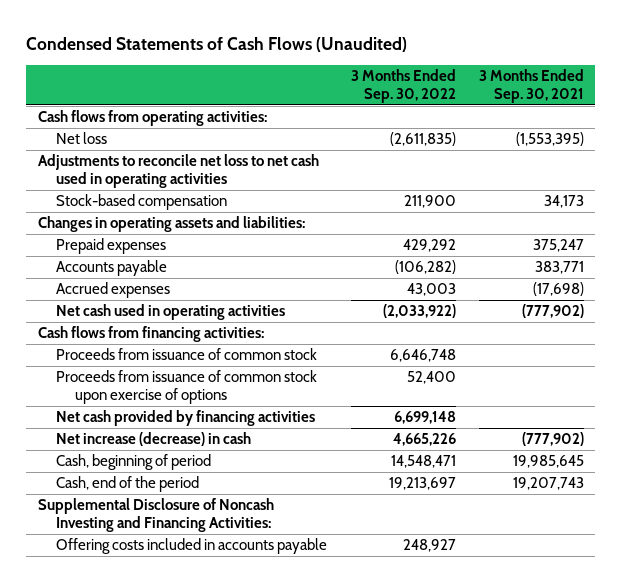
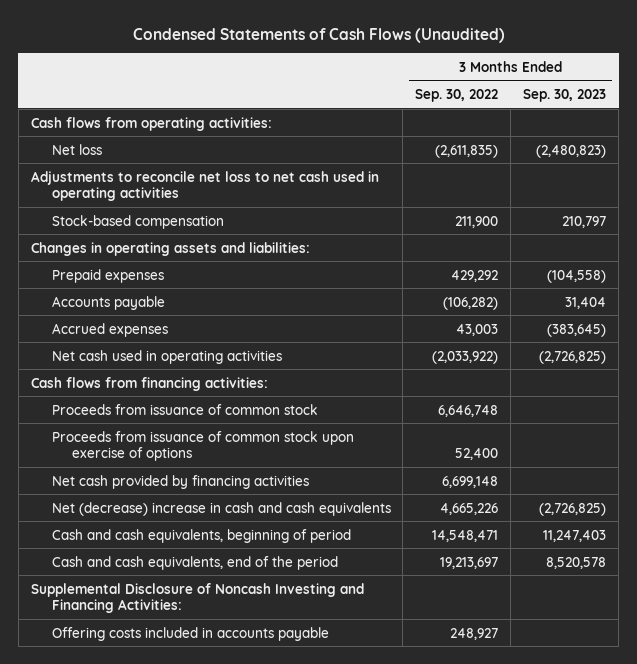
- | 3 Months Ended Sep. 30, 2022 | 3 Months Ended Sep. 30, 2021
+ | 3 Months Ended Sep. 30, 2022 | 3 Months Ended Sep. 30, 2023
- Net increase (decrease) in cash | 4,665,226 | (777,902)
- Cash, beginning of period | 14,548,471 | 19,985,645
- Cash, end of the period | 19,213,697 | 19,207,743
+ Net (decrease) increase in cash and cash equivalents | 4,665,226 | (2,726,825)
+ Cash and cash equivalents, beginning of period | 14,548,471 | 11,247,403
+ Cash and cash equivalents, end of the period | 19,213,697 | 8,520,578

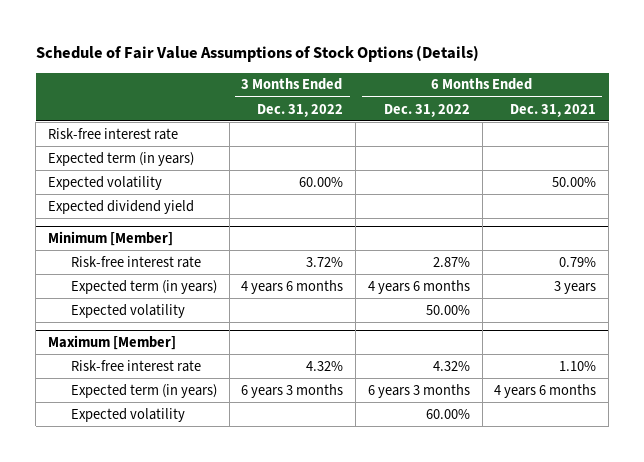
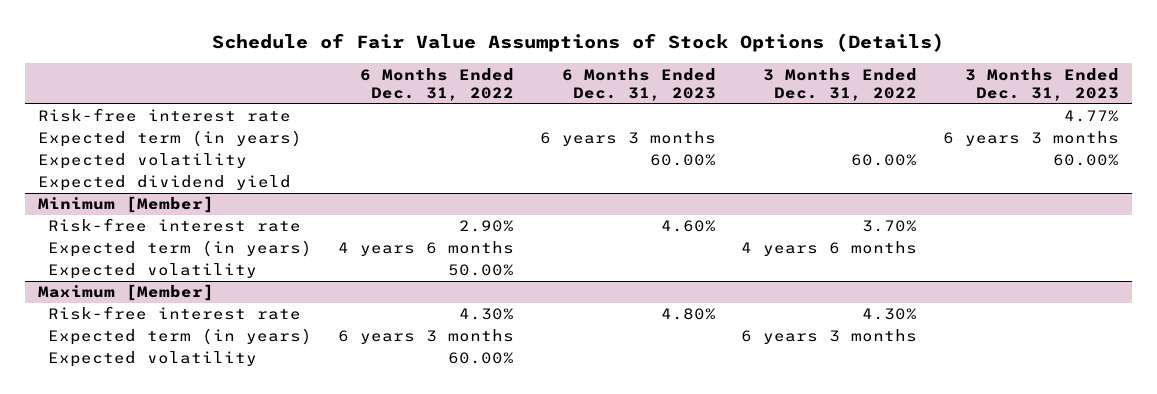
- | 3 Months Ended Dec. 31, 2022 | 6 Months Ended Dec. 31, 2022 | 6 Months Ended Dec. 31, 2021
+ | 6 Months Ended Dec. 31, 2022 | 6 Months Ended Dec. 31, 2023 | 3 Months Ended Dec. 31, 2022 | 3 Months Ended Dec. 31, 2023
@ Minimum [Member]
- Risk-free interest rate | 3.72% | 2.87% | 0.79%
+ Risk-free interest rate | 2.90% | 4.60% | 3.70% |
@ Maximum [Member]
- Risk-free interest rate | 4.32% | 4.32% | 1.10%
+ Risk-free interest rate | 4.30% | 4.80% | 4.30% |

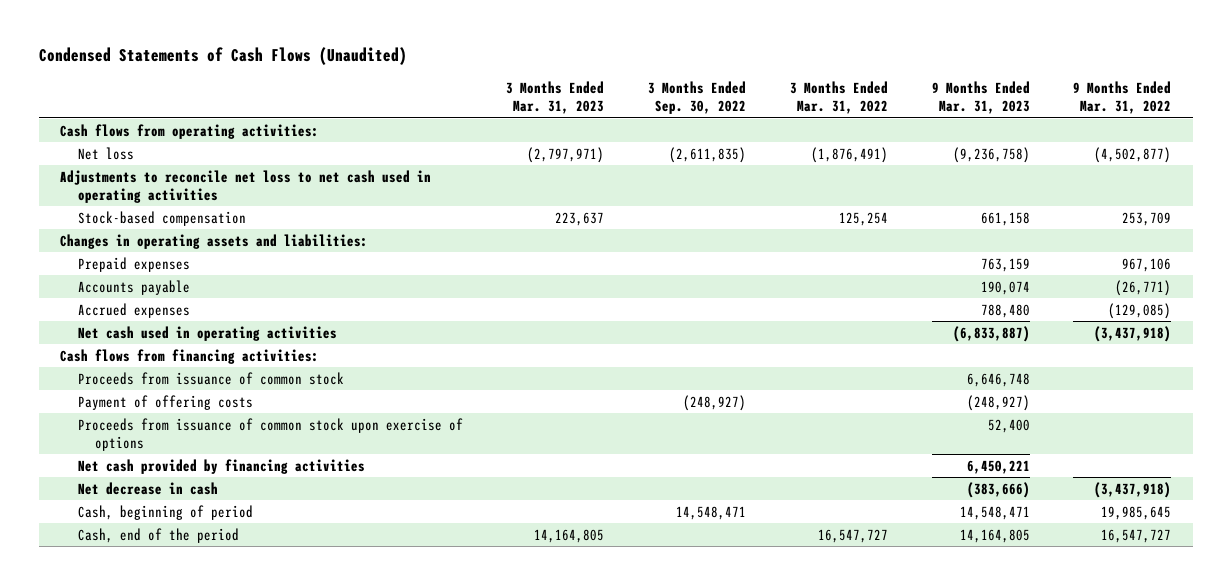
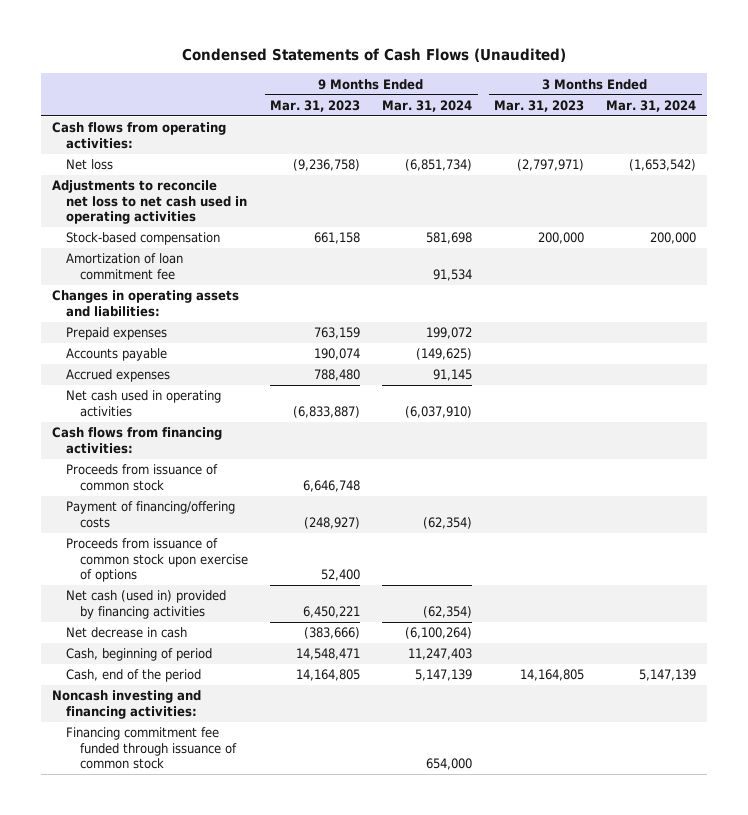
- | 3 Months Ended Mar. 31, 2023 | 3 Months Ended Sep. 30, 2022 | 3 Months Ended Mar. 31, 2022 | 9 Months Ended Mar. 31, 2023 | 9 Months Ended Mar. 31, 2022
+ | 9 Months Ended Mar. 31, 2023 | 9 Months Ended Mar. 31, 2024 | 3 Months Ended Mar. 31, 2023 | 3 Months Ended Mar. 31, 2024
- Stock-based compensation | 223,637 | | 125,254 | 661,158 | 253,709
+ Stock-based compensation | 661,158 | 581,698 | 200,000 | 200,000
+ Amortization of loan commitment fee | | 91,534 | |
- Payment of offering costs | | (248,927) | | (248,927) |
+ Payment of financing/offering costs | (248,927) | (62,354) | |
- Net cash provided by financing activities | | | | 6,450,221 |
+ Net cash (used in) provided by financing activities | 6,450,221 | (62,354) | |
+ Noncash investing and financing activities:
+ Financing commitment fee funded through issuance of common stock | | 654,000 | |

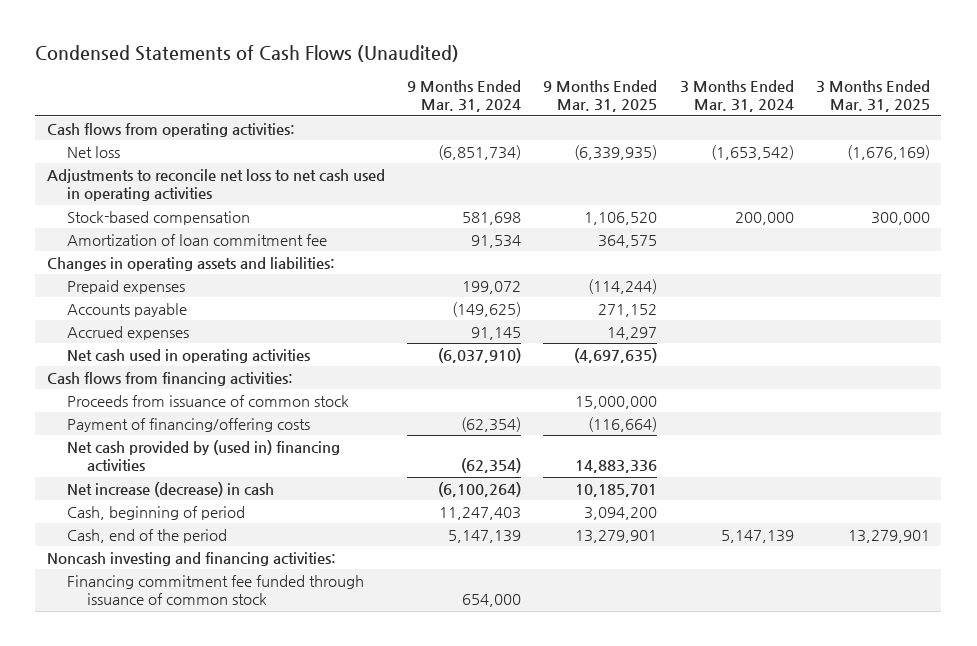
- | 9 Months Ended Mar. 31, 2023 | 9 Months Ended Mar. 31, 2024 | 3 Months Ended Mar. 31, 2023 | 3 Months Ended Mar. 31, 2024
+ | 9 Months Ended Mar. 31, 2024 | 9 Months Ended Mar. 31, 2025 | 3 Months Ended Mar. 31, 2024 | 3 Months Ended Mar. 31, 2025
- Proceeds from issuance of common stock upon exercise of options | 52,400 | | |
- Net cash (used in) provided by financing activities | 6,450,221 | (62,354) | |
- Net decrease in cash | (383,666) | (6,100,264) | |
+ Net cash provided by (used in) financing activities | (62,354) | 14,883,336 | |
+ Net increase (decrease) in cash | (6,100,264) | 10,185,701 | |

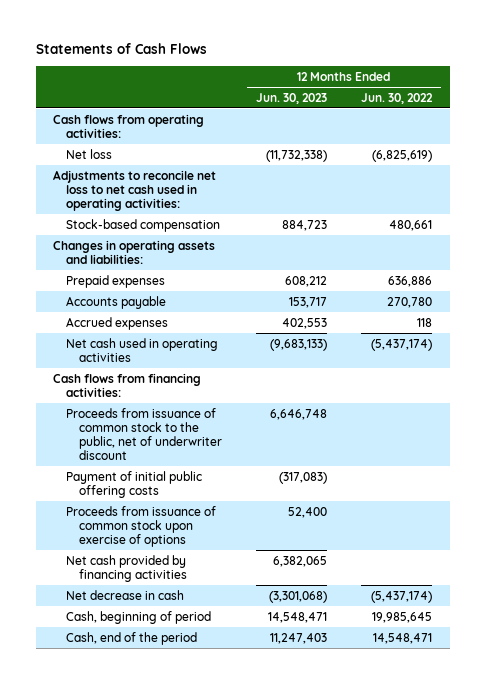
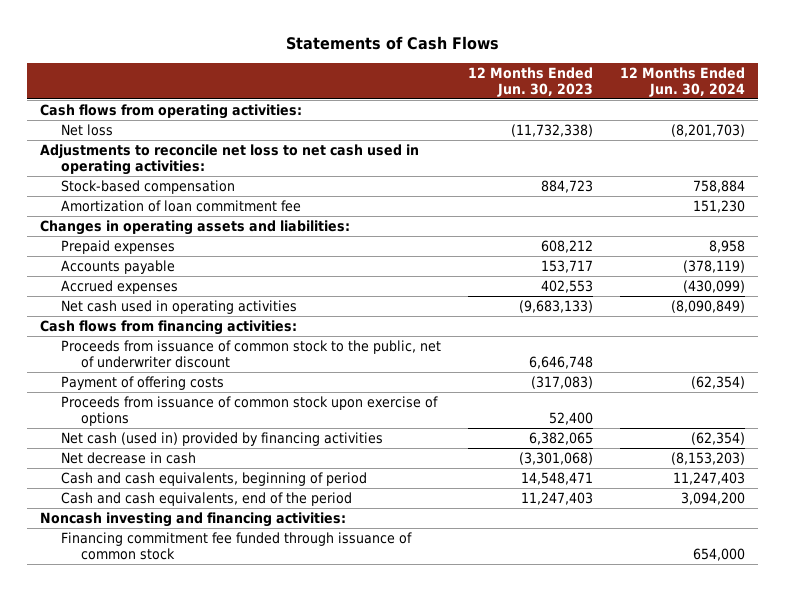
- | 12 Months Ended Jun. 30, 2023 | 12 Months Ended Jun. 30, 2022
+ | 12 Months Ended Jun. 30, 2023 | 12 Months Ended Jun. 30, 2024
+ Amortization of loan commitment fee | | 151,230
- Payment of initial public offering costs | (317,083) |
+ Payment of offering costs | (317,083) | (62,354)
- Net cash provided by financing activities | 6,382,065 |
+ Net cash (used in) provided by financing activities | 6,382,065 | (62,354)
- Cash, beginning of period | 14,548,471 | 19,985,645
- Cash, end of the period | 11,247,403 | 14,548,471
+ Cash and cash equivalents, beginning of period | 14,548,471 | 11,247,403
+ Cash and cash equivalents, end of the period | 11,247,403 | 3,094,200
+ Noncash investing and financing activities:
+ Financing commitment fee funded through issuance of common stock | | 654,000

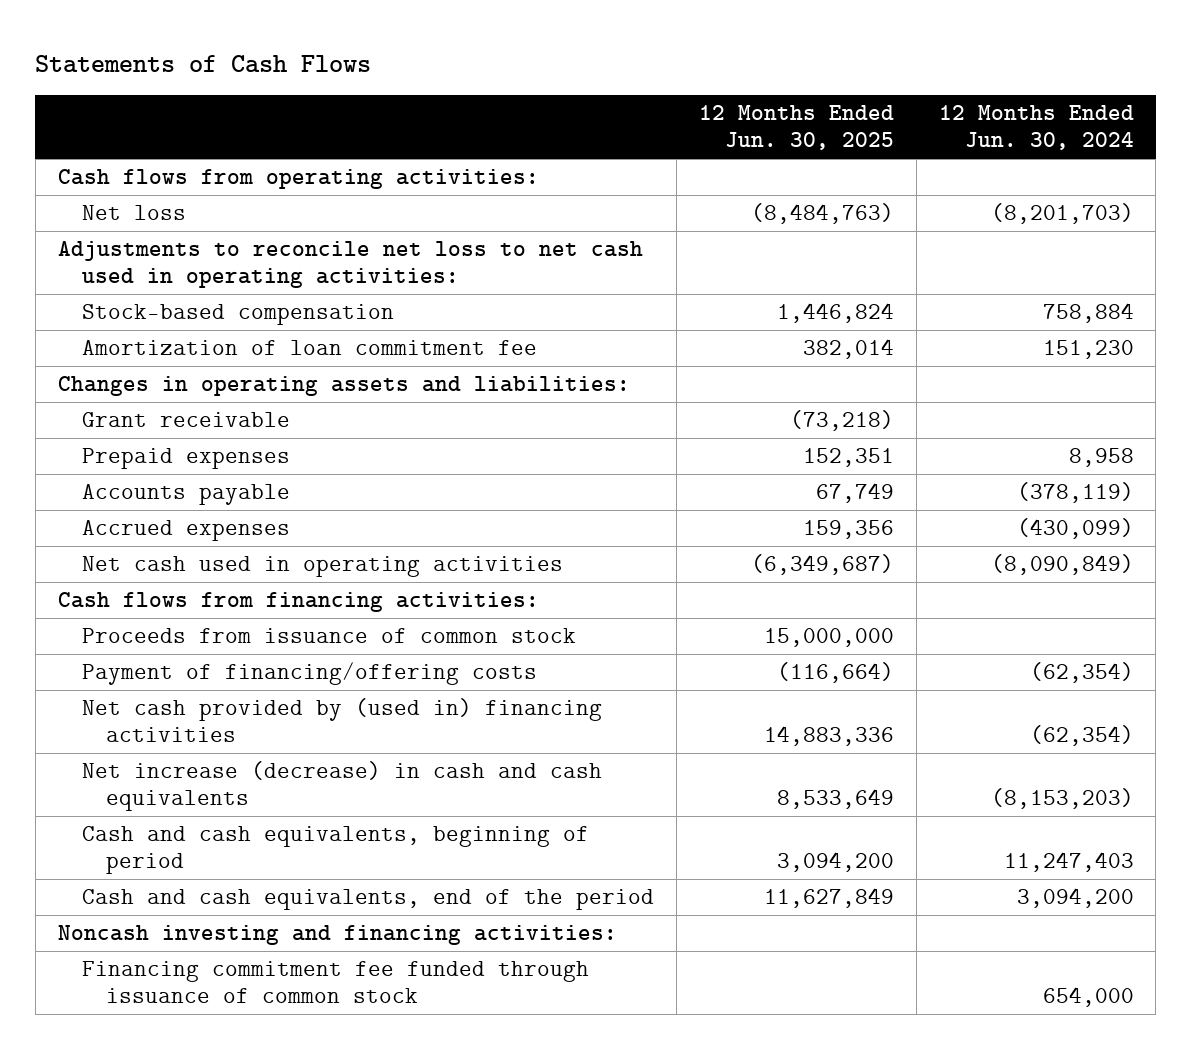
- | 12 Months Ended Jun. 30, 2023 | 12 Months Ended Jun. 30, 2024
+ | 12 Months Ended Jun. 30, 2025 | 12 Months Ended Jun. 30, 2024
+ Grant receivable | (73,218) |
- Proceeds from issuance of common stock to the public, net of underwriter discount | 6,646,748 |
- Payment of offering costs | (317,083) | (62,354)
- Proceeds from issuance of common stock upon exercise of options | 52,400 |
- Net cash (used in) provided by financing activities | 6,382,065 | (62,354)
- Net decrease in cash | (3,301,068) | (8,153,203)
+ Proceeds from issuance of common stock | 15,000,000 |
+ Payment of financing/offering costs | (116,664) | (62,354)
+ Net cash provided by (used in) financing activities | 14,883,336 | (62,354)
+ Net increase (decrease) in cash and cash equivalents | 8,533,649 | (8,153,203)

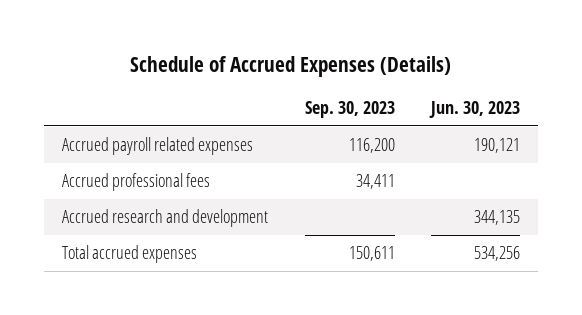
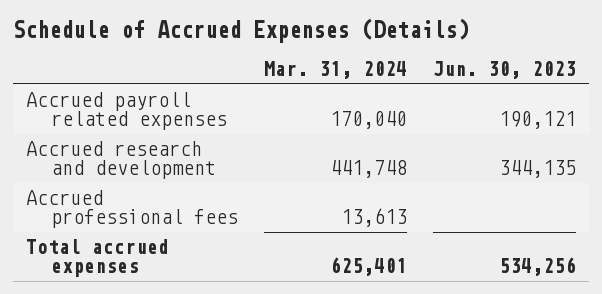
- | Sep. 30, 2023 | Jun. 30, 2023
+ | Mar. 31, 2024 | Jun. 30, 2023
moved down: Accrued professional fees | 13,613 |

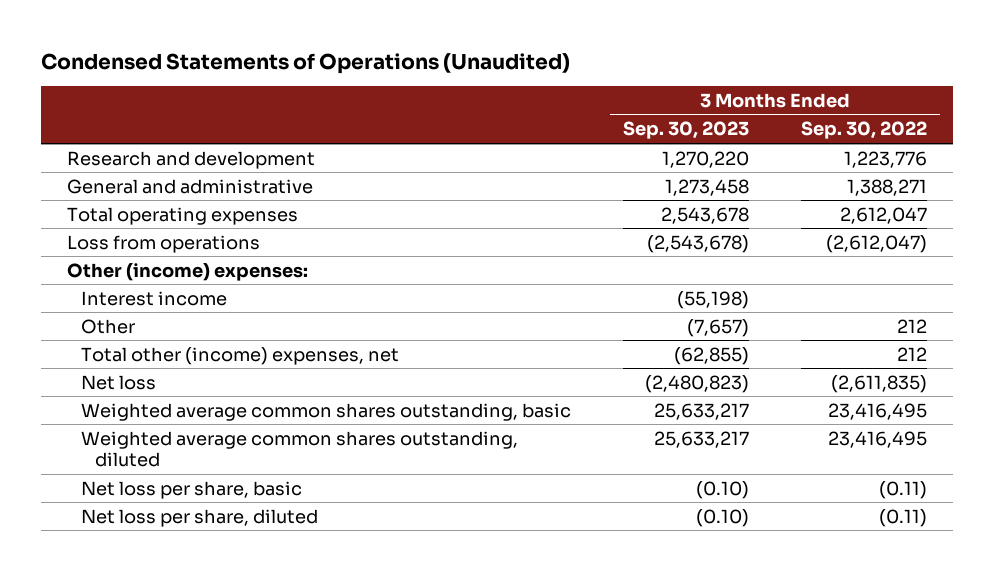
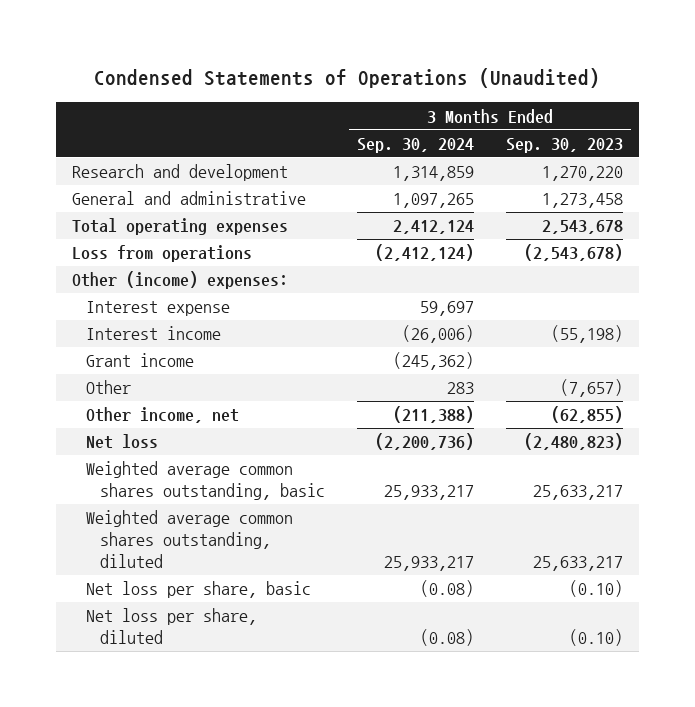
- | 3 Months Ended Sep. 30, 2023 | 3 Months Ended Sep. 30, 2022
+ | 3 Months Ended Sep. 30, 2024 | 3 Months Ended Sep. 30, 2023
+ Interest expense | 59,697 |
+ Grant income | (245,362) |
- Total other (income) expenses, net | (62,855) | 212
+ Other income, net | (211,388) | (62,855)

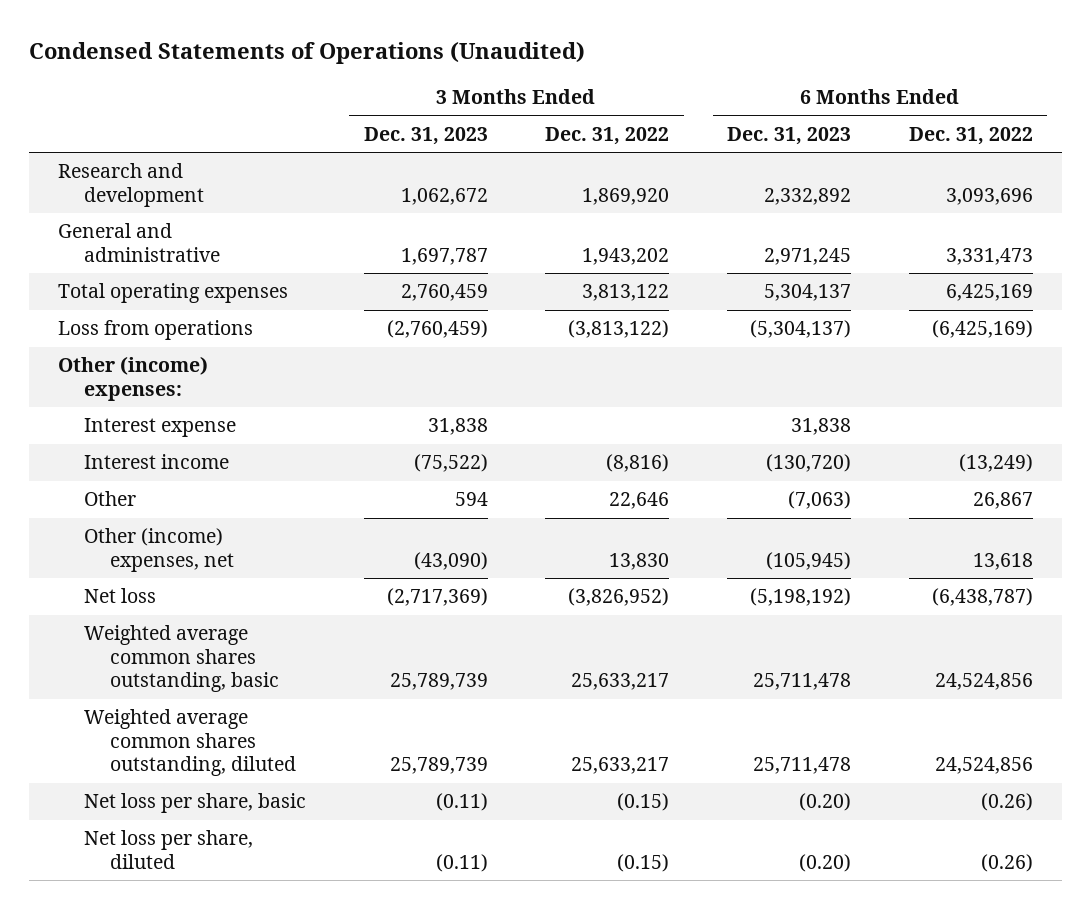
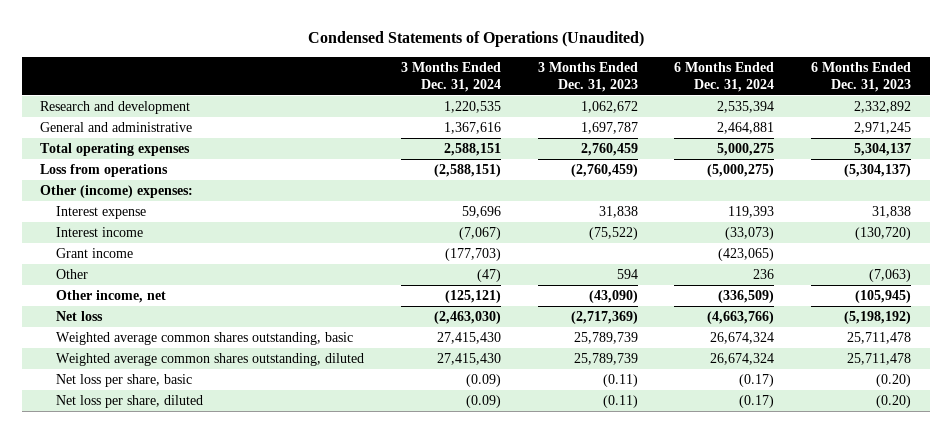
- | 3 Months Ended Dec. 31, 2023 | 3 Months Ended Dec. 31, 2022 | 6 Months Ended Dec. 31, 2023 | 6 Months Ended Dec. 31, 2022
+ | 3 Months Ended Dec. 31, 2024 | 3 Months Ended Dec. 31, 2023 | 6 Months Ended Dec. 31, 2024 | 6 Months Ended Dec. 31, 2023
+ Grant income | (177,703) | | (423,065) |
- Other (income) expenses, net | (43,090) | 13,830 | (105,945) | 13,618
+ Other income, net | (125,121) | (43,090) | (336,509) | (105,945)

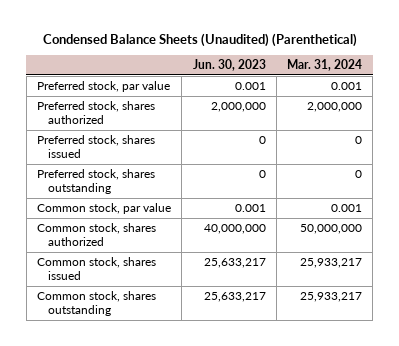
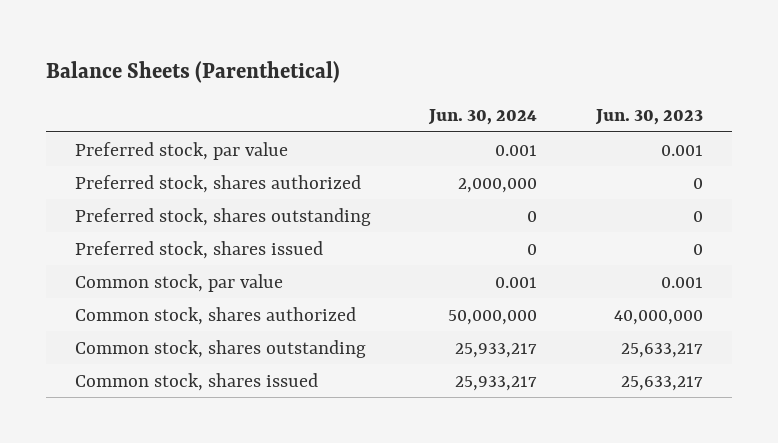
- Condensed Balance Sheets (Unaudited) (Parenthetical)
+ Balance Sheets (Parenthetical)
- | Jun. 30, 2023 | Mar. 31, 2024
+ | Jun. 30, 2024 | Jun. 30, 2023
- Preferred stock, shares authorized | 2,000,000 | 2,000,000
+ Preferred stock, shares authorized | 2,000,000 | 0
moved down: Preferred stock, shares issued | 0 | 0
moved down: Common stock, shares issued | 25,933,217 | 25,633,217

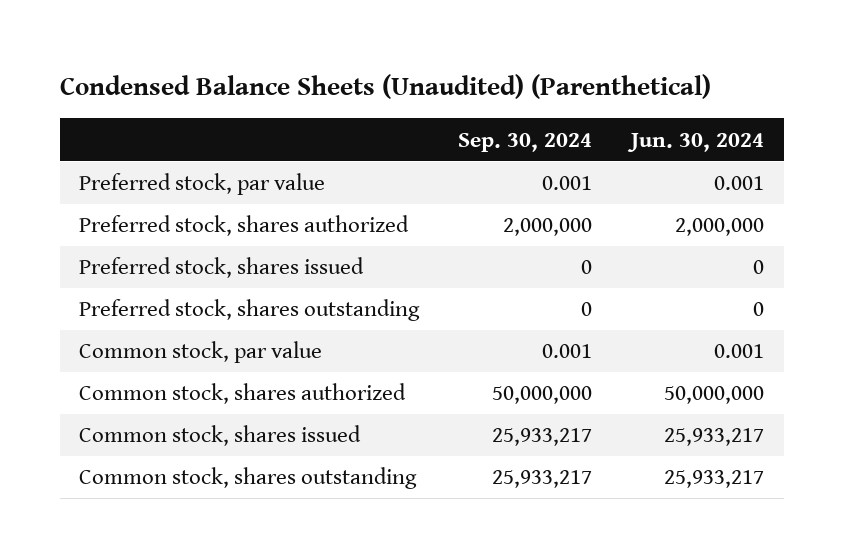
- Balance Sheets (Parenthetical)
+ Condensed Balance Sheets (Unaudited) (Parenthetical)
- | Jun. 30, 2024 | Jun. 30, 2023
+ | Sep. 30, 2024 | Jun. 30, 2024
moved down: Preferred stock, shares outstanding | 0 | 0
moved down: Common stock, shares outstanding | 25,933,217 | 25,933,217

